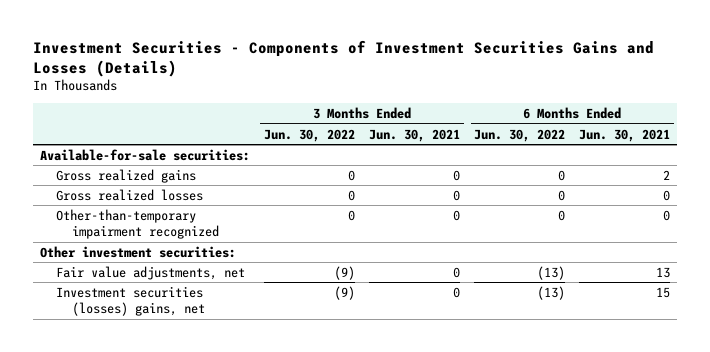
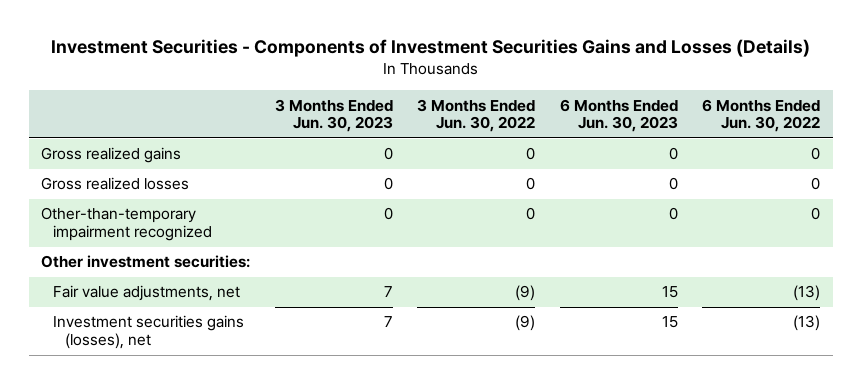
- | 3 Months Ended Jun. 30, 2022 | 3 Months Ended Jun. 30, 2021 | 6 Months Ended Jun. 30, 2022 | 6 Months Ended Jun. 30, 2021
+ | 3 Months Ended Jun. 30, 2023 | 3 Months Ended Jun. 30, 2022 | 6 Months Ended Jun. 30, 2023 | 6 Months Ended Jun. 30, 2022
- Available-for-sale securities:
- Investment securities (losses) gains, net | (9) | 0 | (13) | 15
+ Investment securities gains (losses), net | 7 | (9) | 15 | (13)

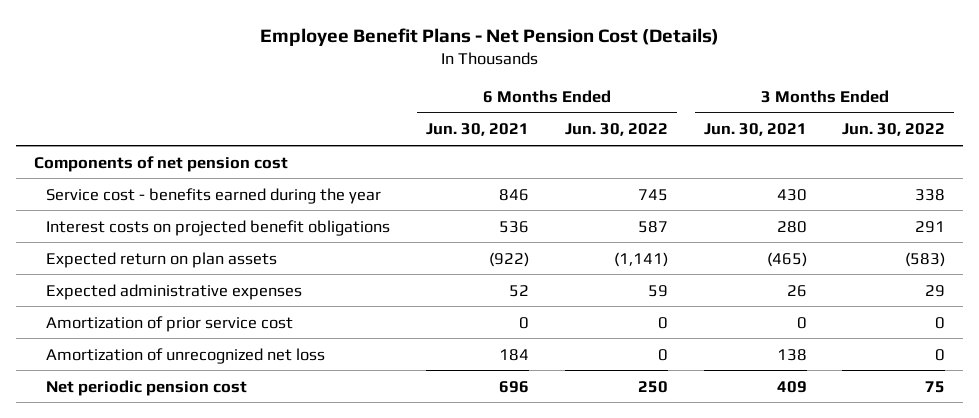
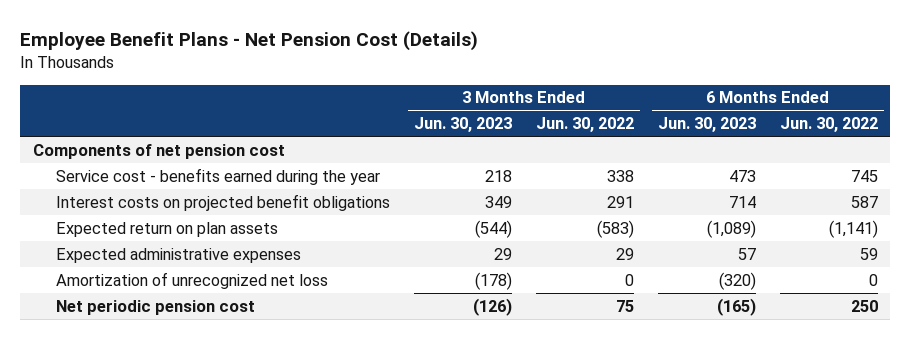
- | 6 Months Ended Jun. 30, 2021 | 6 Months Ended Jun. 30, 2022 | 3 Months Ended Jun. 30, 2021 | 3 Months Ended Jun. 30, 2022
+ | 3 Months Ended Jun. 30, 2023 | 3 Months Ended Jun. 30, 2022 | 6 Months Ended Jun. 30, 2023 | 6 Months Ended Jun. 30, 2022
- Amortization of prior service cost | 0 | 0 | 0 | 0

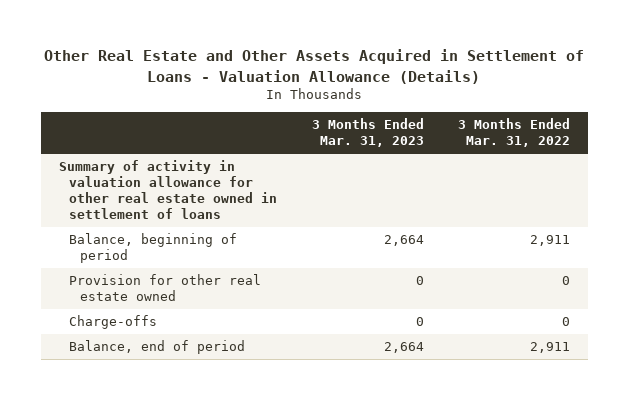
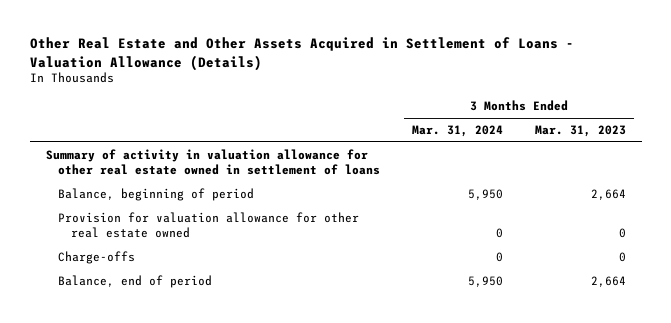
- | 3 Months Ended Mar. 31, 2023 | 3 Months Ended Mar. 31, 2022
+ | 3 Months Ended Mar. 31, 2024 | 3 Months Ended Mar. 31, 2023
- Provision for other real estate owned | 0 | 0
+ Provision for valuation allowance for other real estate owned | 0 | 0

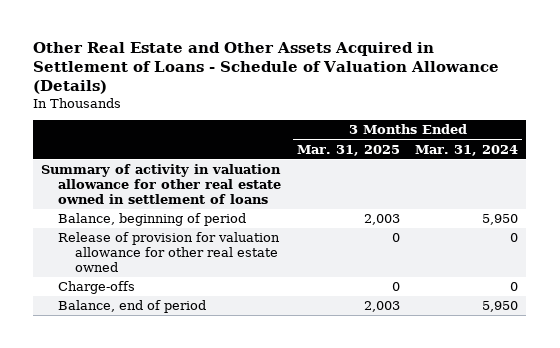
- Other Real Estate and Other Assets Acquired in Settlement of Loans - Valuation Allowance (Details)
+ Other Real Estate and Other Assets Acquired in Settlement of Loans - Schedule of Valuation Allowance (Details)
- | 3 Months Ended Mar. 31, 2024 | 3 Months Ended Mar. 31, 2023
+ | 3 Months Ended Mar. 31, 2025 | 3 Months Ended Mar. 31, 2024
- Provision for valuation allowance for other real estate owned | 0 | 0
+ Release of provision for valuation allowance for other real estate owned | 0 | 0

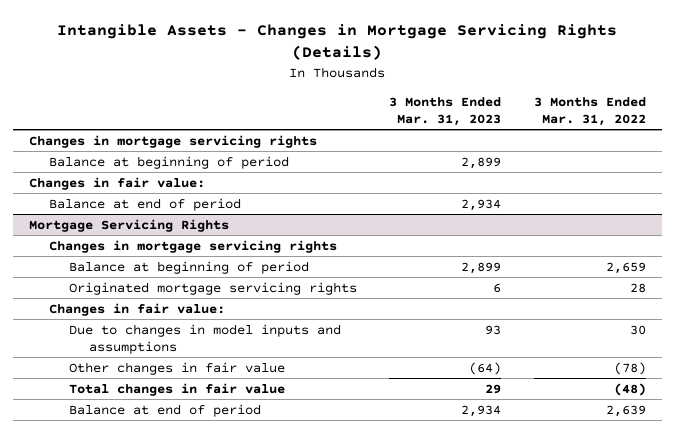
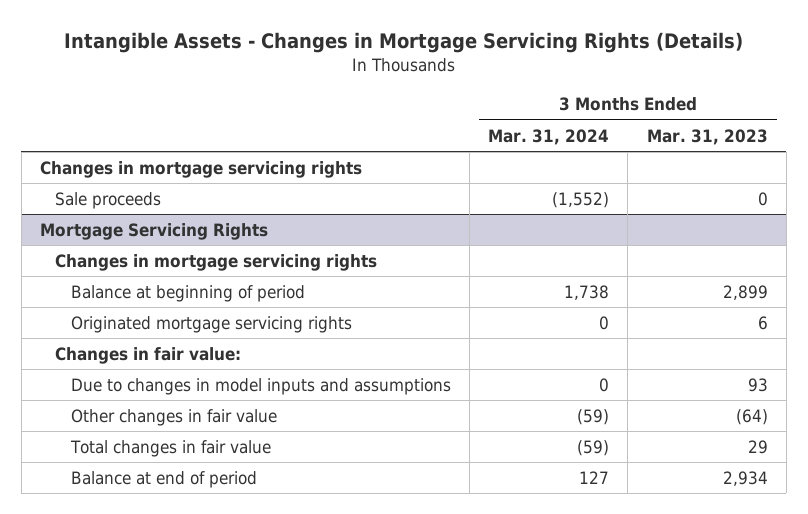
- | 3 Months Ended Mar. 31, 2023 | 3 Months Ended Mar. 31, 2022
+ | 3 Months Ended Mar. 31, 2024 | 3 Months Ended Mar. 31, 2023
- Balance at beginning of period | 2,899 |
- Changes in fair value:
- Balance at end of period | 2,934 |
+ Sale proceeds | (1,552) | 0

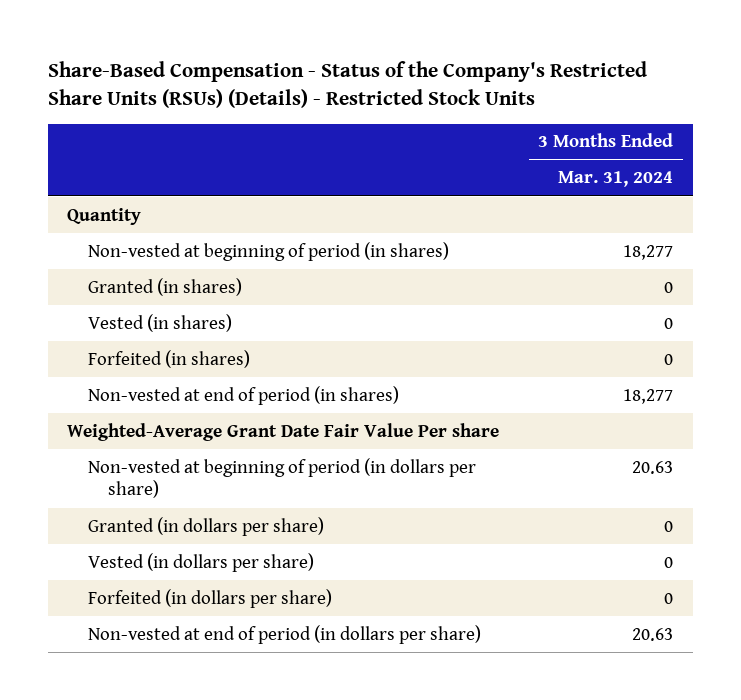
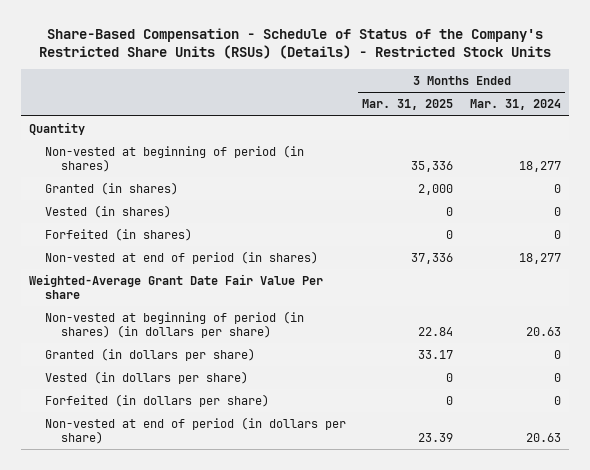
- Share-Based Compensation - Status of the Company's Restricted Share Units (RSUs) (Details) - Restricted Stock Units
+ Share-Based Compensation - Schedule of Status of the Company's Restricted Share Units (RSUs) (Details) - Restricted Stock Units
- | 3 Months Ended Mar. 31, 2024
+ | 3 Months Ended Mar. 31, 2025 | 3 Months Ended Mar. 31, 2024
- Non-vested at beginning of period (in dollars per share) | 20.63
+ Non-vested at beginning of period (in shares) (in dollars per share) | 22.84 | 20.63

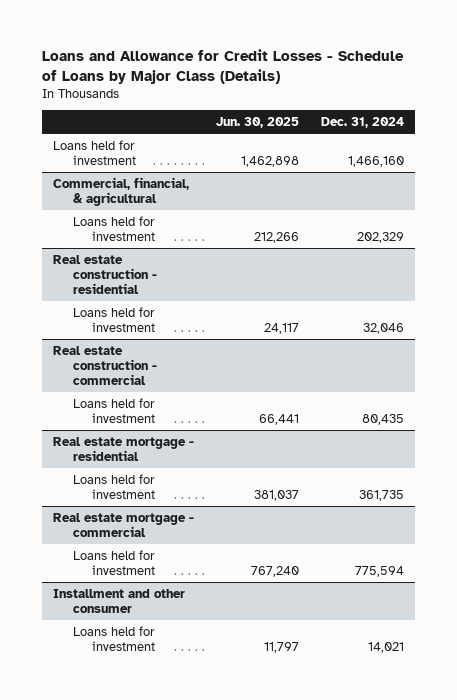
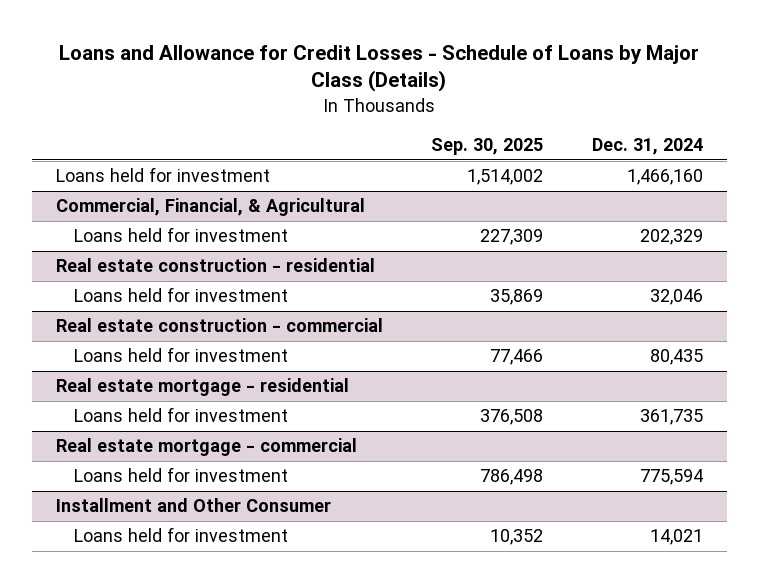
- | Jun. 30, 2025 | Dec. 31, 2024
+ | Sep. 30, 2025 | Dec. 31, 2024
- Commercial, financial, & agricultural
+ Commercial, Financial, & Agricultural
- Installment and other consumer
+ Installment and Other Consumer

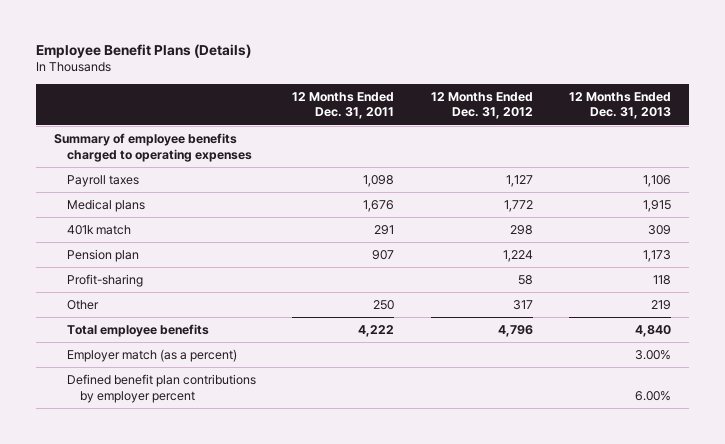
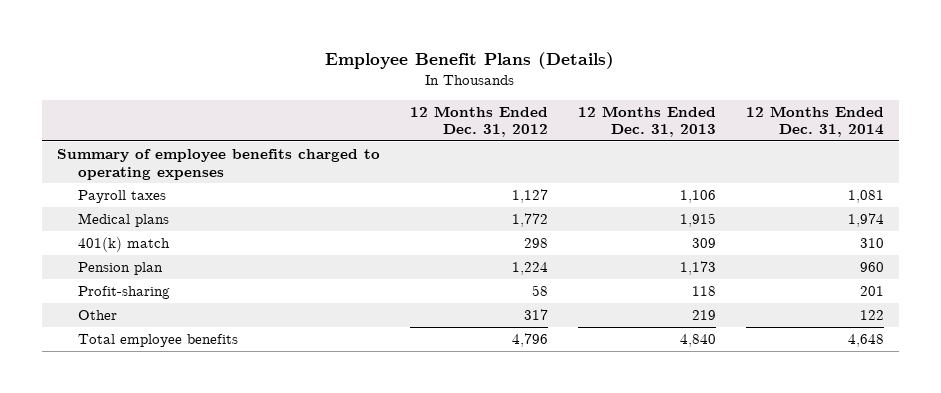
- | 12 Months Ended Dec. 31, 2011 | 12 Months Ended Dec. 31, 2012 | 12 Months Ended Dec. 31, 2013
+ | 12 Months Ended Dec. 31, 2012 | 12 Months Ended Dec. 31, 2013 | 12 Months Ended Dec. 31, 2014
- 401k match | 291 | 298 | 309
+ 401(k) match | 298 | 309 | 310
- Employer match (as a percent) | | | 3.00%
- Defined benefit plan contributions by employer percent | | | 6.00%

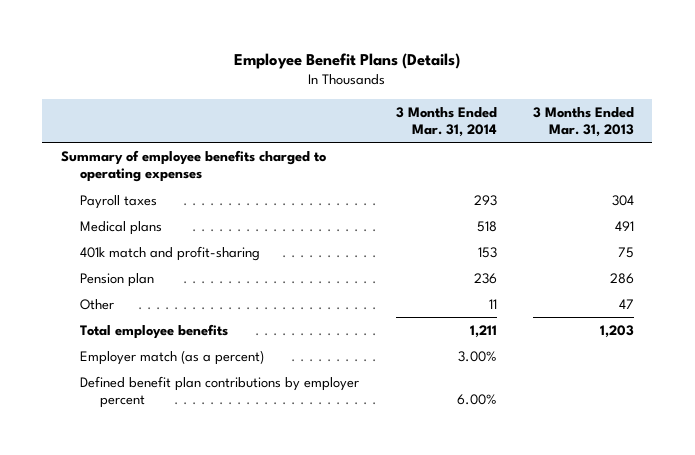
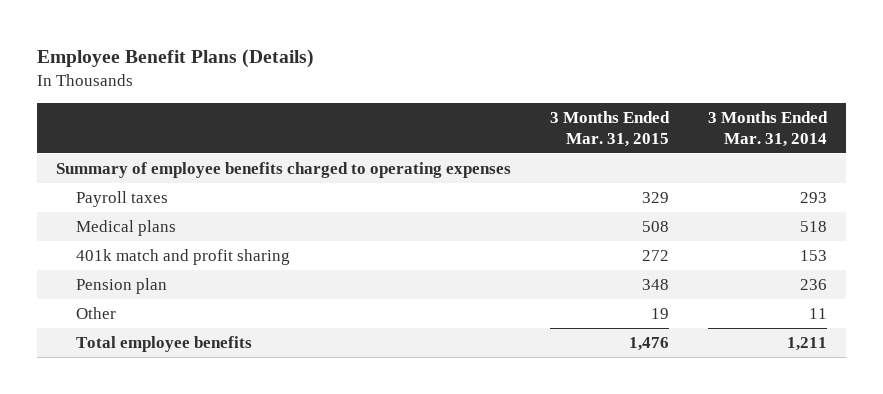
- | 3 Months Ended Mar. 31, 2014 | 3 Months Ended Mar. 31, 2013
+ | 3 Months Ended Mar. 31, 2015 | 3 Months Ended Mar. 31, 2014
- 401k match and profit-sharing | 153 | 75
+ 401k match and profit sharing | 272 | 153
- Employer match (as a percent) | 3.00% |
- Defined benefit plan contributions by employer percent | 6.00% |

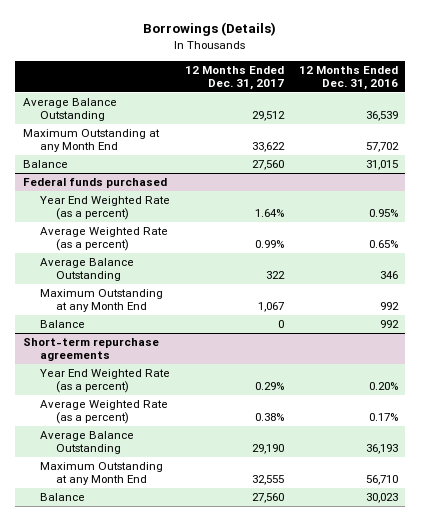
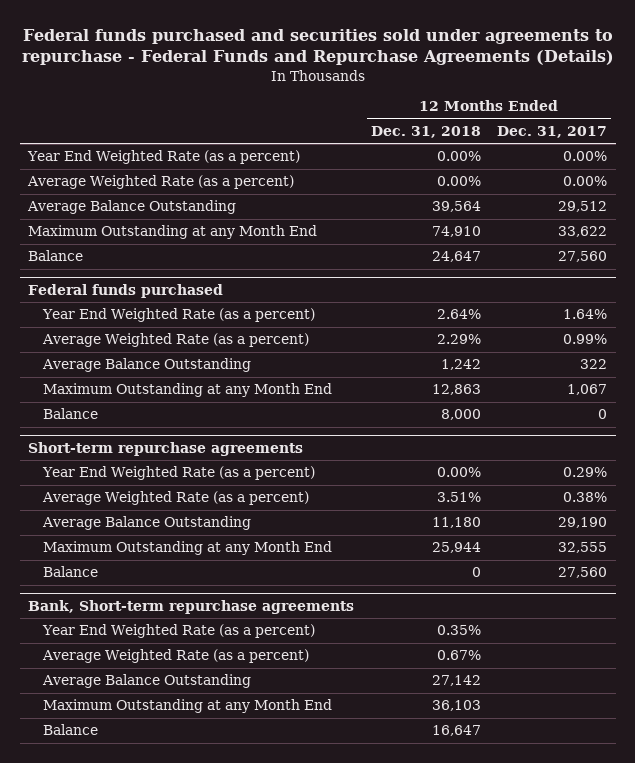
- Borrowings (Details)
+ Federal funds purchased and securities sold under agreements to repurchase - Federal Funds and Repurchase Agreements (Details)
- | 12 Months Ended Dec. 31, 2017 | 12 Months Ended Dec. 31, 2016
+ | 12 Months Ended Dec. 31, 2018 | 12 Months Ended Dec. 31, 2017
+ Year End Weighted Rate (as a percent) | 0.00% | 0.00%
+ Average Weighted Rate (as a percent) | 0.00% | 0.00%
+ Bank, Short-term repurchase agreements
+ Year End Weighted Rate (as a percent) | 0.35% |
+ Average Weighted Rate (as a percent) | 0.67% |
+ Average Balance Outstanding | 27,142 |
+ Maximum Outstanding at any Month End | 36,103 |
+ Balance | 16,647 |

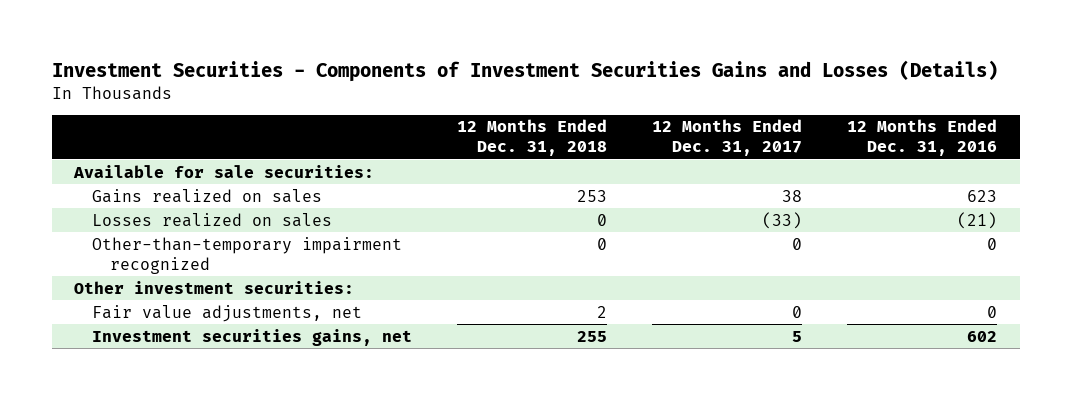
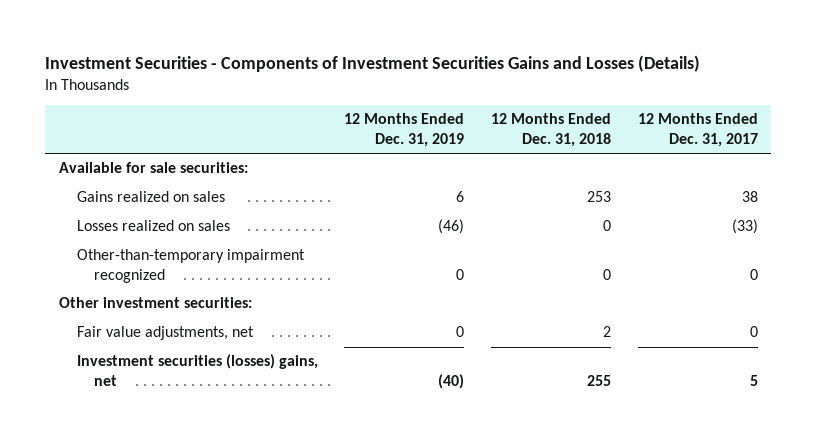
- | 12 Months Ended Dec. 31, 2018 | 12 Months Ended Dec. 31, 2017 | 12 Months Ended Dec. 31, 2016
+ | 12 Months Ended Dec. 31, 2019 | 12 Months Ended Dec. 31, 2018 | 12 Months Ended Dec. 31, 2017
- Investment securities gains, net | 255 | 5 | 602
+ Investment securities (losses) gains, net | (40) | 255 | 5

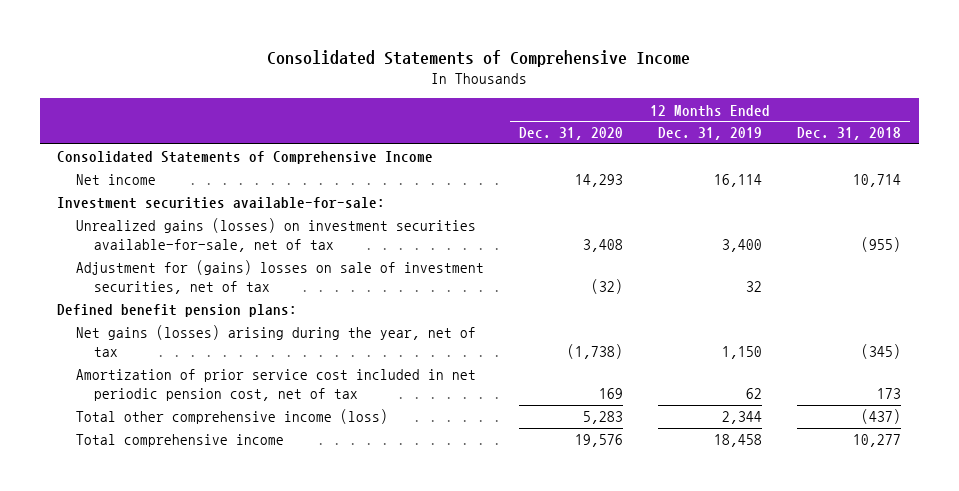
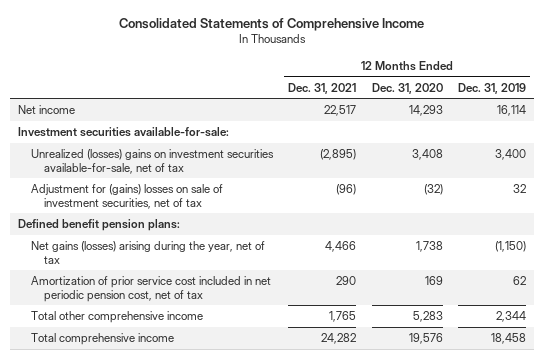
- | 12 Months Ended Dec. 31, 2020 | 12 Months Ended Dec. 31, 2019 | 12 Months Ended Dec. 31, 2018
+ | 12 Months Ended Dec. 31, 2021 | 12 Months Ended Dec. 31, 2020 | 12 Months Ended Dec. 31, 2019
- Consolidated Statements of Comprehensive Income
- Unrealized gains (losses) on investment securities available-for-sale, net of tax | 3,408 | 3,400 | (955)
+ Unrealized (losses) gains on investment securities available-for-sale, net of tax | (2,895) | 3,408 | 3,400
- Net gains (losses) arising during the year, net of tax | (1,738) | 1,150 | (345)
+ Net gains (losses) arising during the year, net of tax | 4,466 | 1,738 | (1,150)
- Total other comprehensive income (loss) | 5,283 | 2,344 | (437)
+ Total other comprehensive income | 1,765 | 5,283 | 2,344

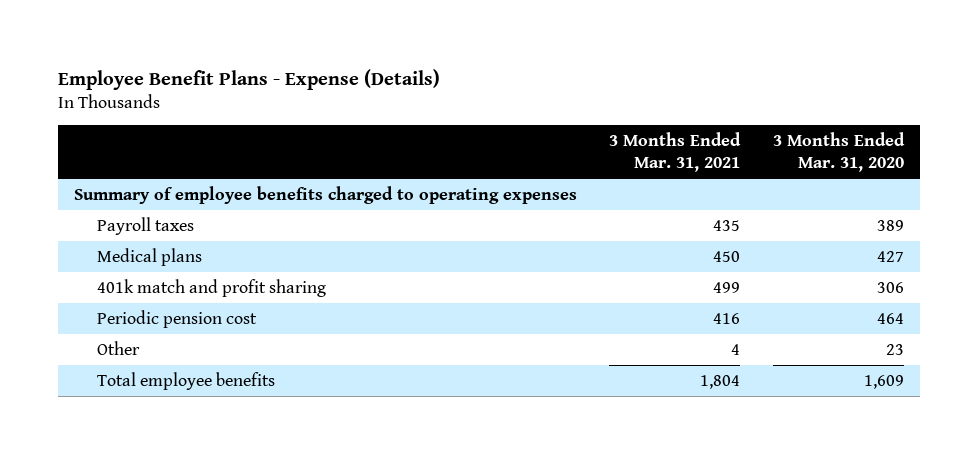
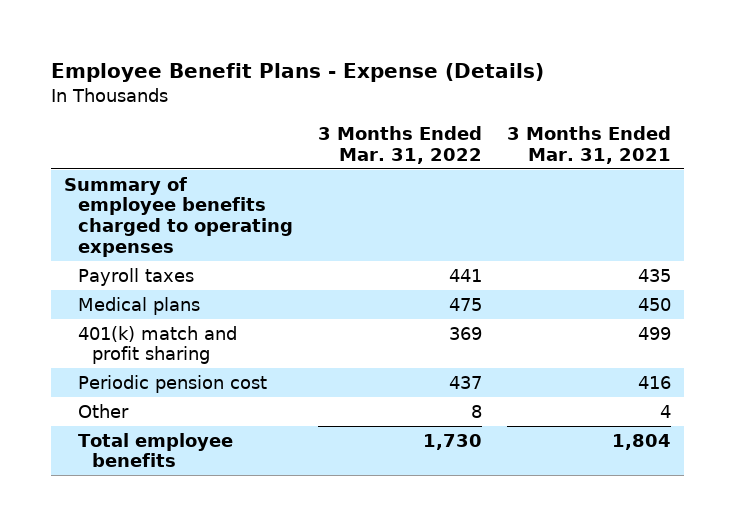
- | 3 Months Ended Mar. 31, 2021 | 3 Months Ended Mar. 31, 2020
+ | 3 Months Ended Mar. 31, 2022 | 3 Months Ended Mar. 31, 2021
- 401k match and profit sharing | 499 | 306
+ 401(k) match and profit sharing | 369 | 499

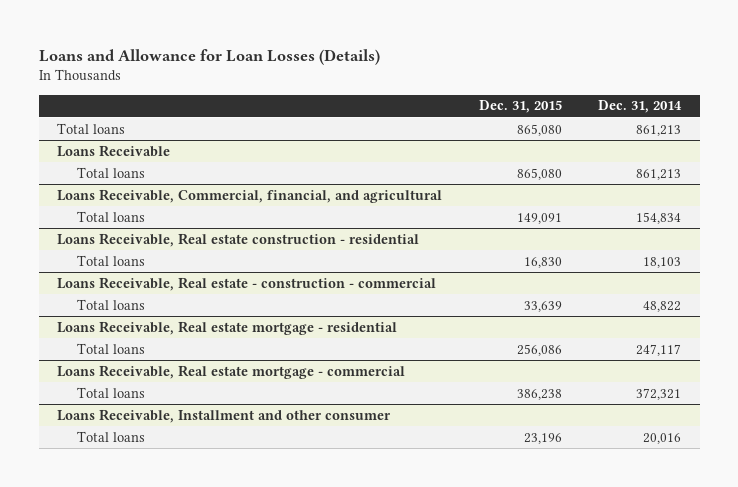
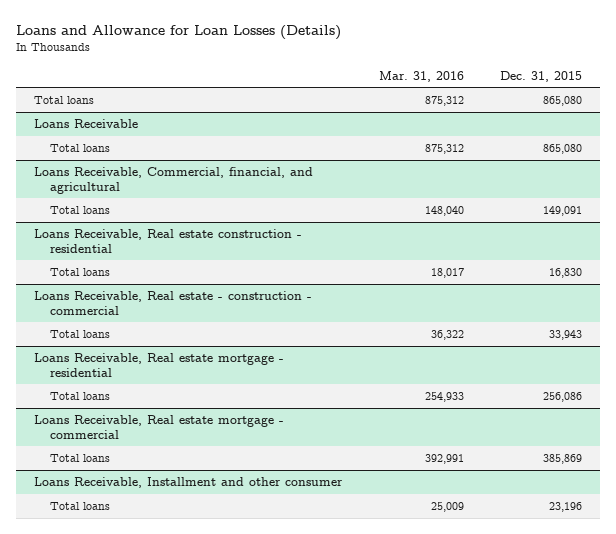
- | Dec. 31, 2015 | Dec. 31, 2014
+ | Mar. 31, 2016 | Dec. 31, 2015
@ Loans Receivable, Real estate - construction - commercial
- Total loans | 33,639 | 48,822
+ Total loans | 36,322 | 33,943
@ Loans Receivable, Real estate mortgage - commercial
- Total loans | 386,238 | 372,321
+ Total loans | 392,991 | 385,869

